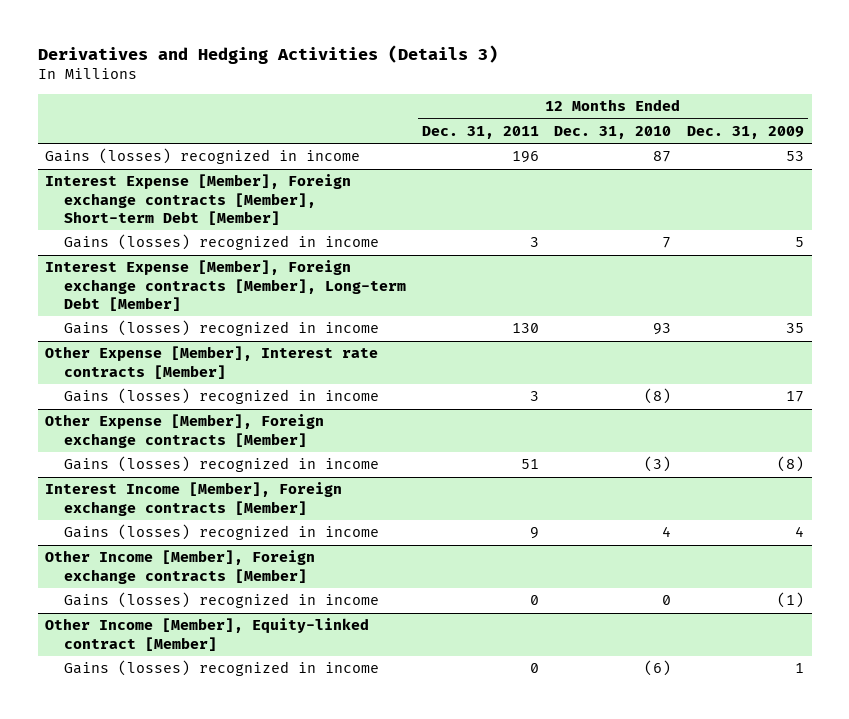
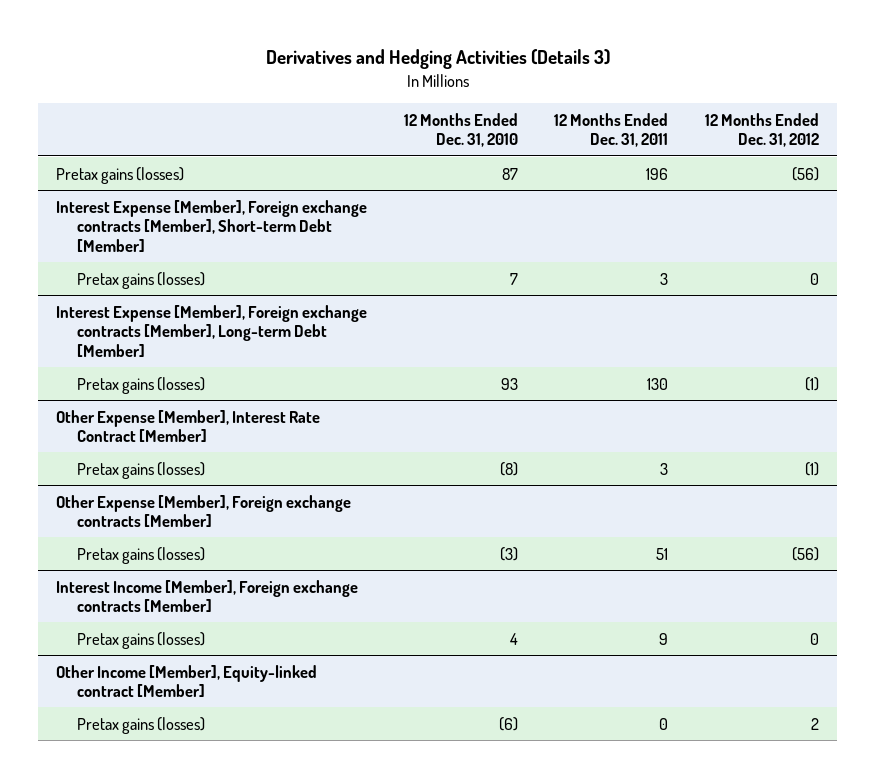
- | 12 Months Ended Dec. 31, 2011 | 12 Months Ended Dec. 31, 2010 | 12 Months Ended Dec. 31, 2009
+ | 12 Months Ended Dec. 31, 2010 | 12 Months Ended Dec. 31, 2011 | 12 Months Ended Dec. 31, 2012
- Gains (losses) recognized in income | 196 | 87 | 53
+ Pretax gains (losses) | 87 | 196 | (56)
@ Interest Expense [Member], Foreign exchange contracts [Member], Short-term Debt [Member]
- Gains (losses) recognized in income | 3 | 7 | 5
+ Pretax gains (losses) | 7 | 3 | 0
@ Interest Expense [Member], Foreign exchange contracts [Member], Long-term Debt [Member]
- Gains (losses) recognized in income | 130 | 93 | 35
- Other Expense [Member], Interest rate contracts [Member]
- Gains (losses) recognized in income | 3 | (8) | 17
@ Interest Expense [Member], Foreign exchange contracts [Member], Long-term Debt [Member]
+ Pretax gains (losses) | 93 | 130 | (1)
+ Other Expense [Member], Interest Rate Contract [Member]
+ Pretax gains (losses) | (8) | 3 | (1)
@ Other Expense [Member], Foreign exchange contracts [Member]
- Gains (losses) recognized in income | 51 | (3) | (8)
+ Pretax gains (losses) | (3) | 51 | (56)
@ Interest Income [Member], Foreign exchange contracts [Member]
- Gains (losses) recognized in income | 9 | 4 | 4
- Other Income [Member], Foreign exchange contracts [Member]
- Gains (losses) recognized in income | 0 | 0 | (1)
@ Interest Income [Member], Foreign exchange contracts [Member]
+ Pretax gains (losses) | 4 | 9 | 0
@ Other Income [Member], Equity-linked contract [Member]
- Gains (losses) recognized in income | 0 | (6) | 1
+ Pretax gains (losses) | (6) | 0 | 2

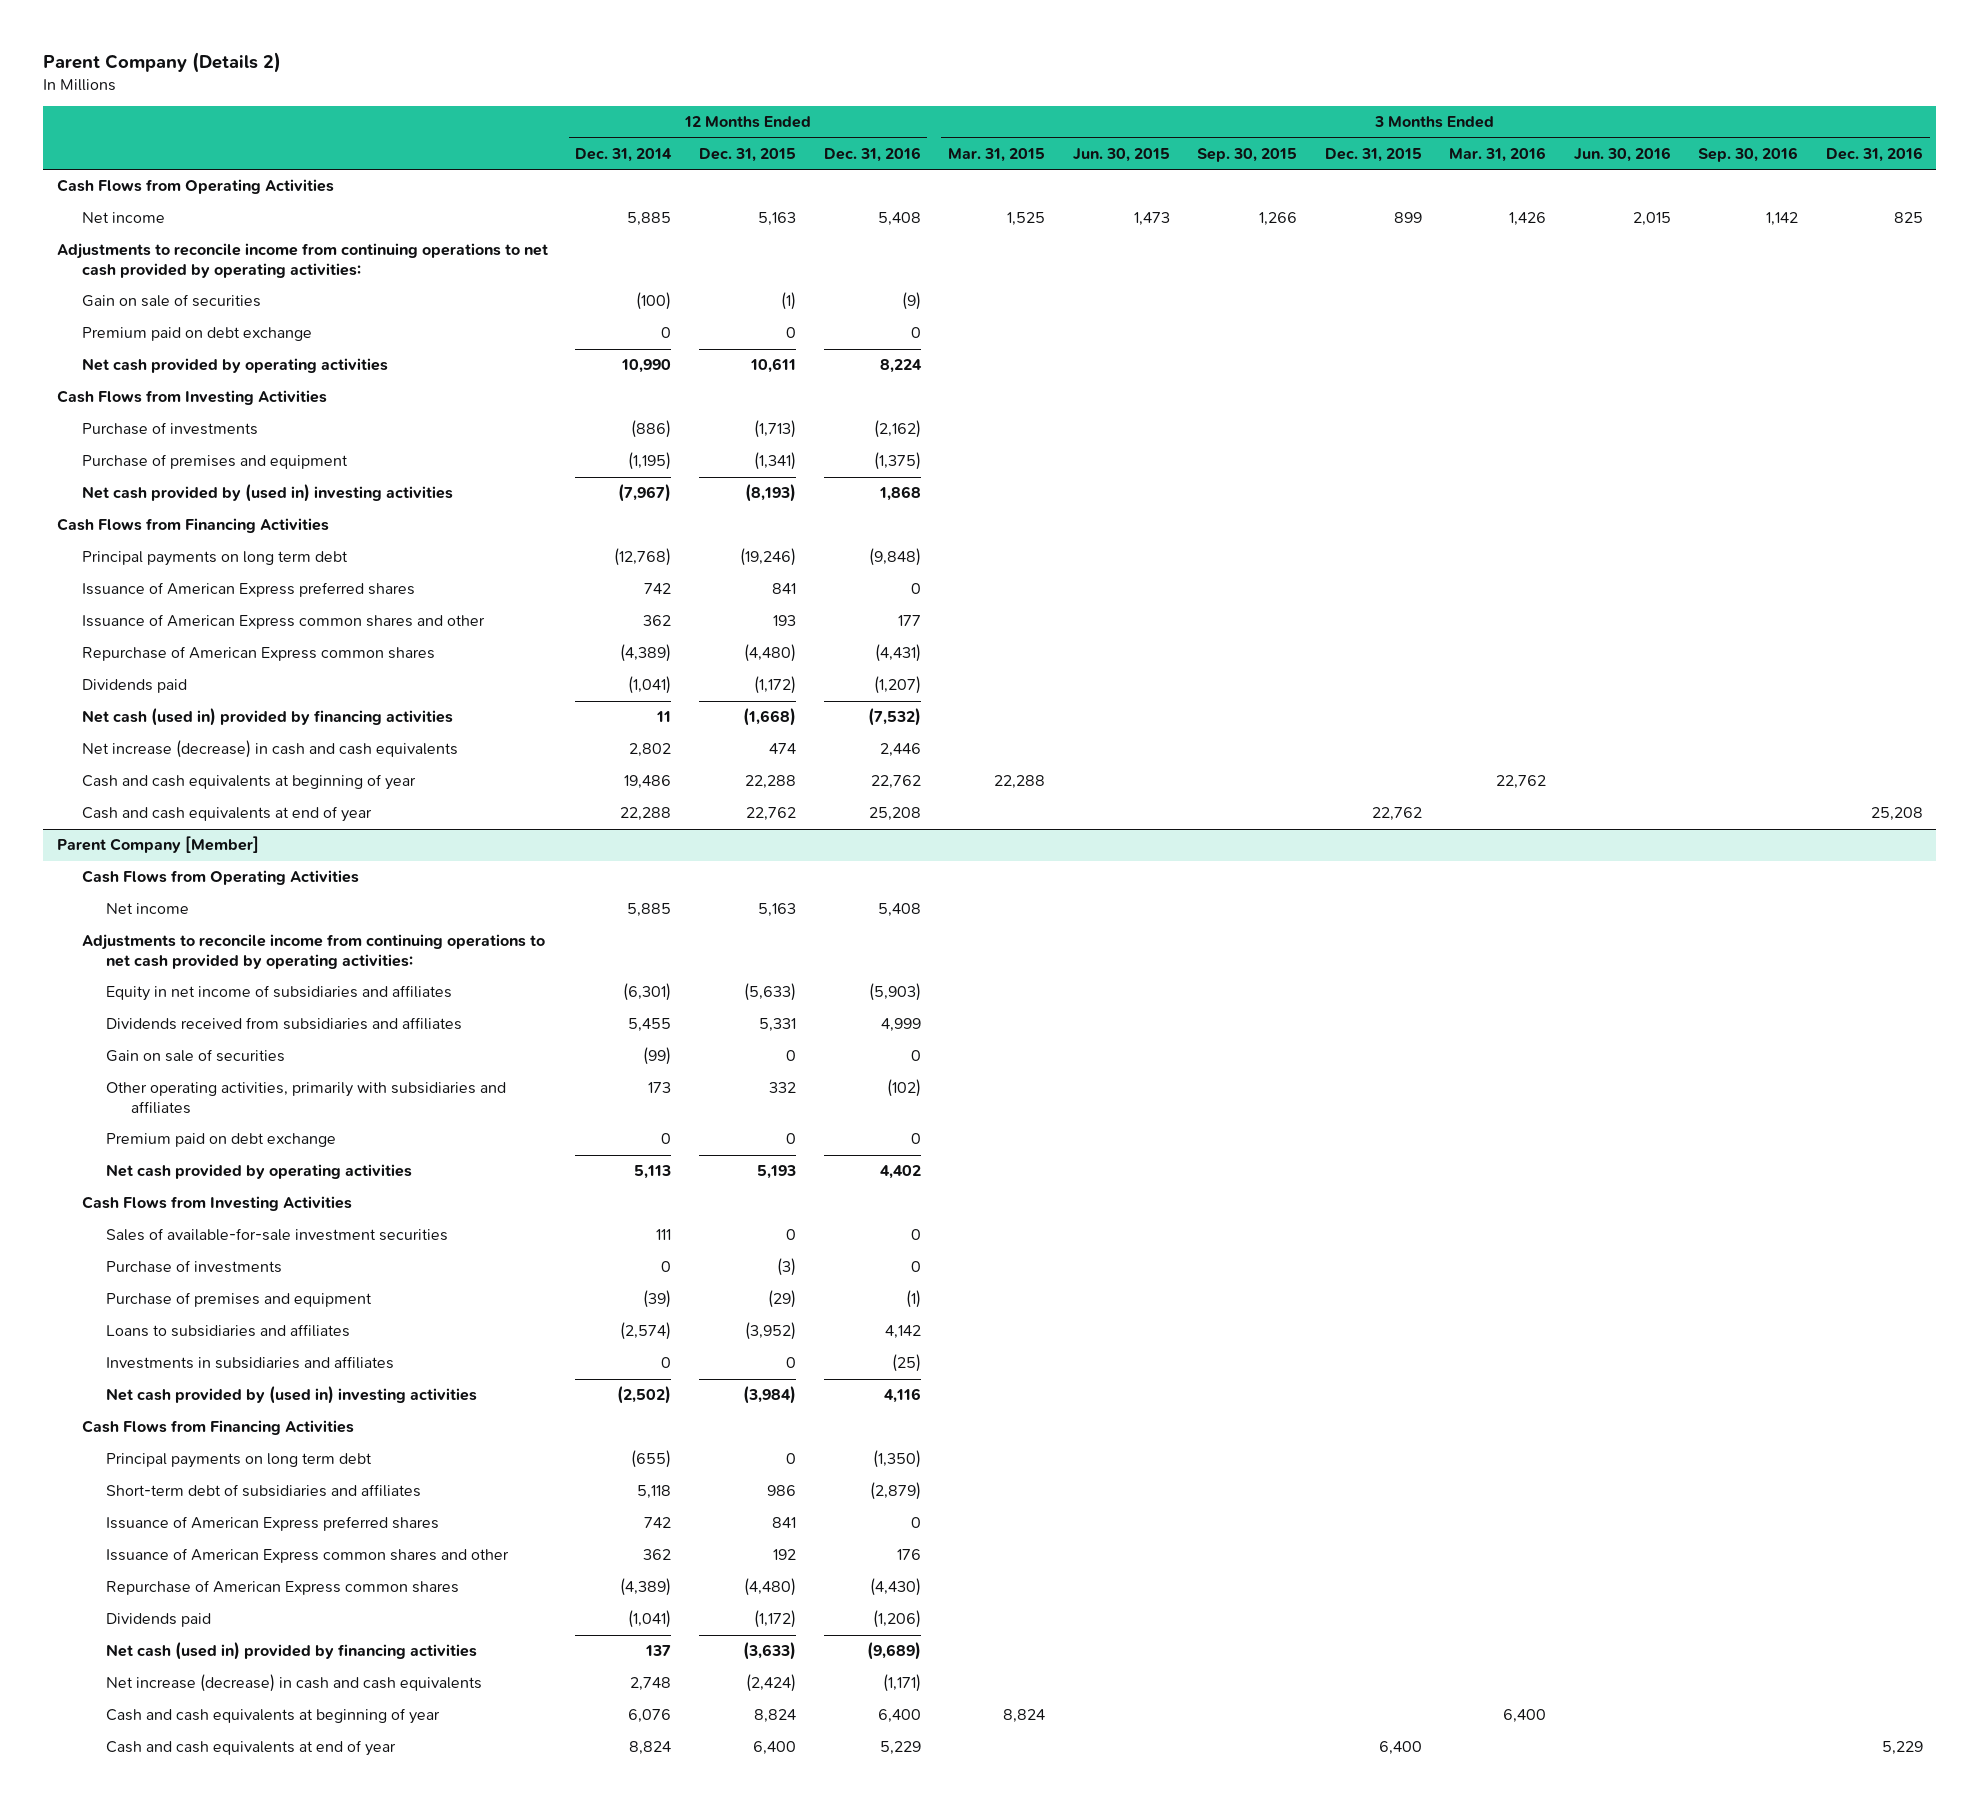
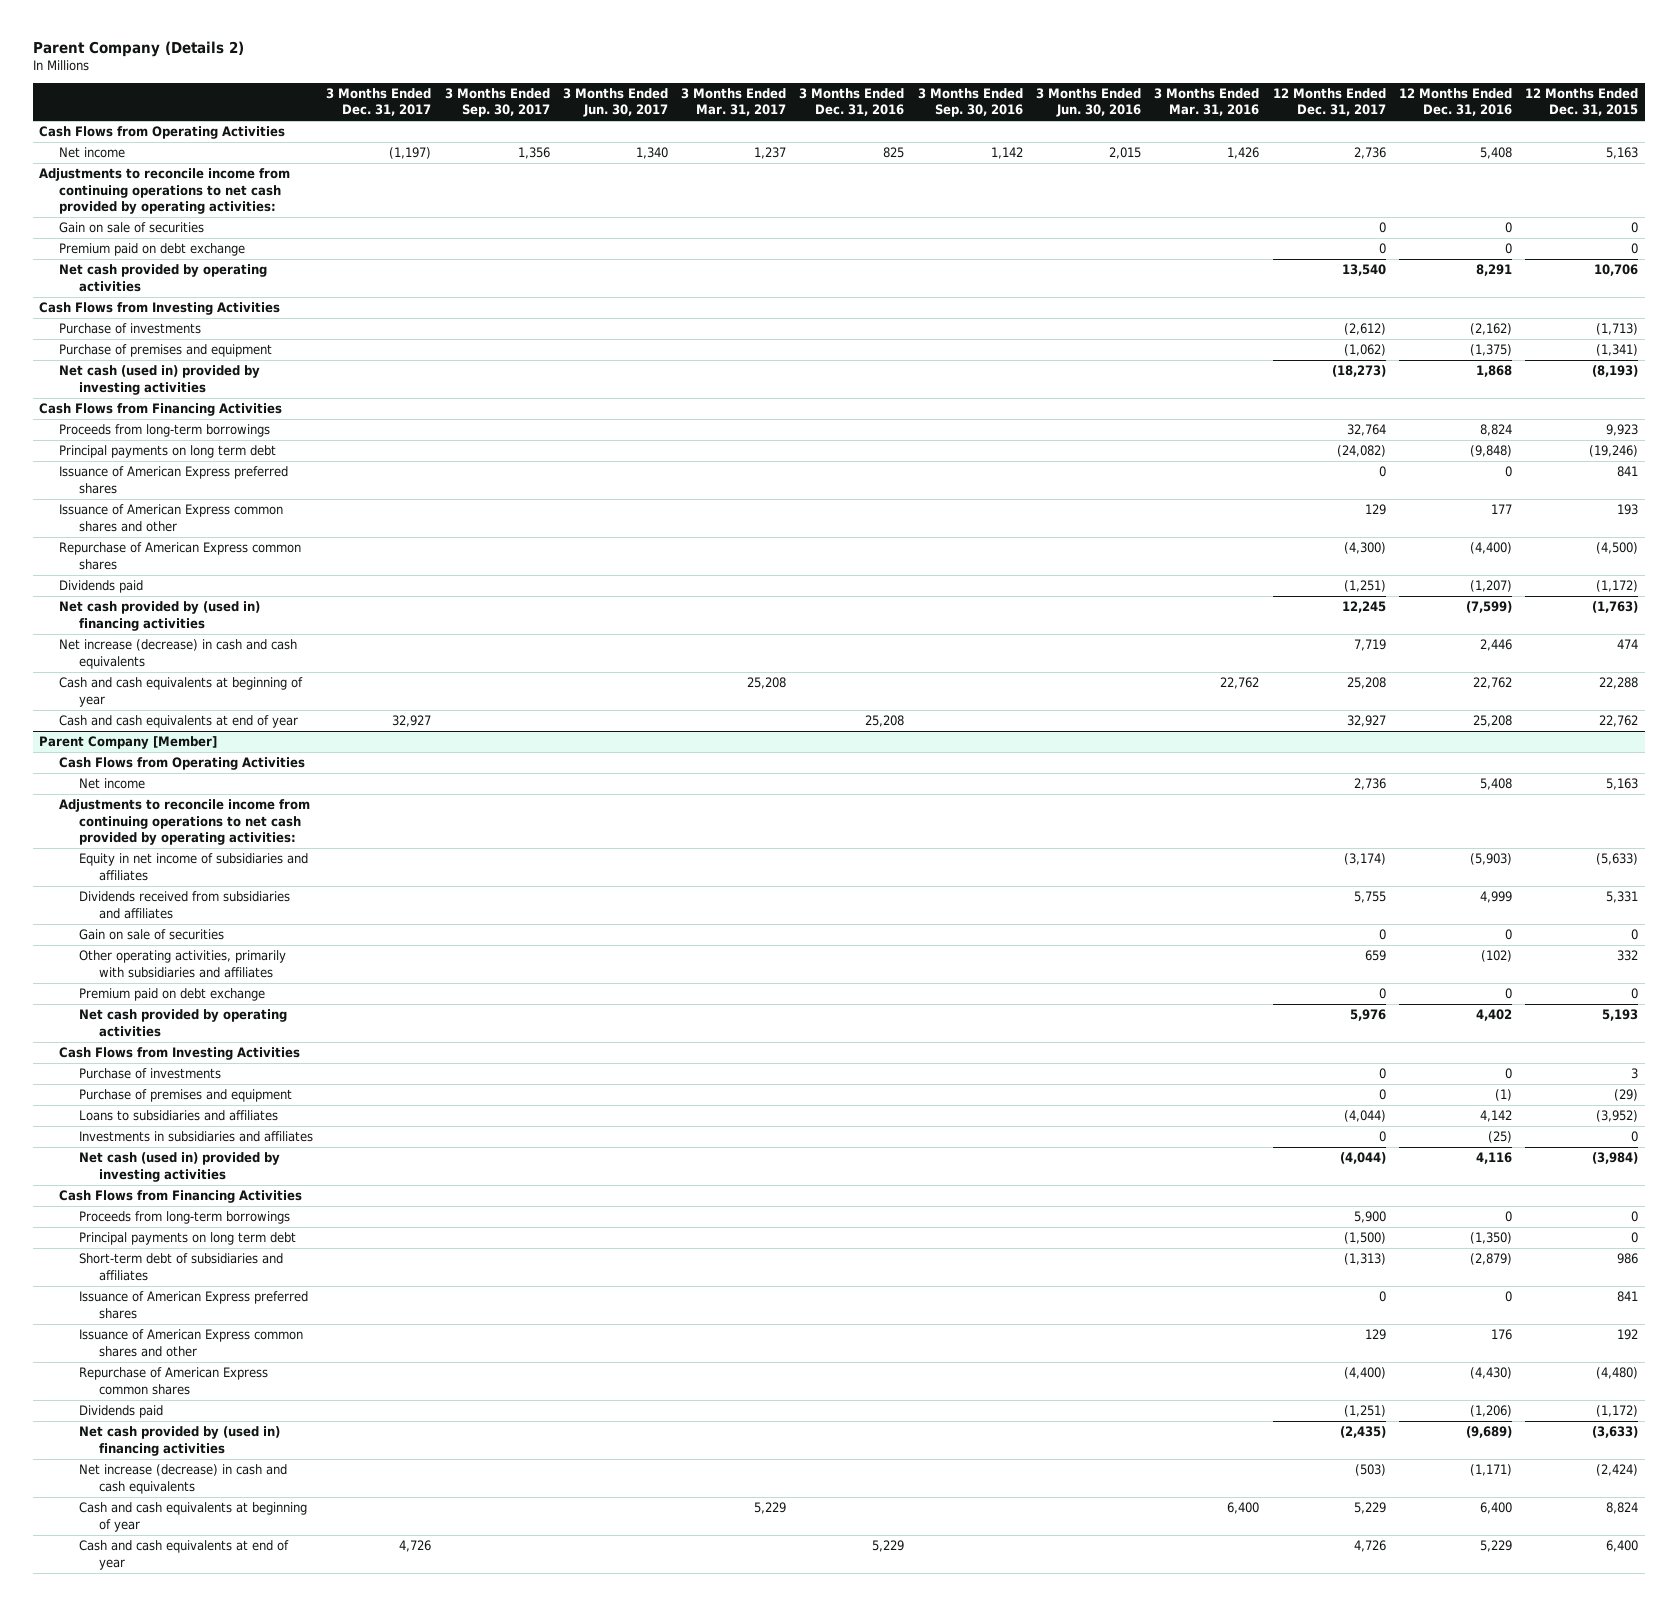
- | 12 Months Ended Dec. 31, 2014 | 12 Months Ended Dec. 31, 2015 | 12 Months Ended Dec. 31, 2016 | 3 Months Ended Mar. 31, 2015 | 3 Months Ended Jun. 30, 2015 | 3 Months Ended Sep. 30, 2015 | 3 Months Ended Dec. 31, 2015 | 3 Months Ended Mar. 31, 2016 | 3 Months Ended Jun. 30, 2016 | 3 Months Ended Sep. 30, 2016 | 3 Months Ended Dec. 31, 2016
+ | 3 Months Ended Dec. 31, 2017 | 3 Months Ended Sep. 30, 2017 | 3 Months Ended Jun. 30, 2017 | 3 Months Ended Mar. 31, 2017 | 3 Months Ended Dec. 31, 2016 | 3 Months Ended Sep. 30, 2016 | 3 Months Ended Jun. 30, 2016 | 3 Months Ended Mar. 31, 2016 | 12 Months Ended Dec. 31, 2017 | 12 Months Ended Dec. 31, 2016 | 12 Months Ended Dec. 31, 2015
- Gain on sale of securities | (100) | (1) | (9) | | | | | | | |
+ Gain on sale of securities | | | | | | | | | 0 | 0 | 0
- Net cash provided by operating activities | 10,990 | 10,611 | 8,224 | | | | | | | |
+ Net cash provided by operating activities | | | | | | | | | 13,540 | 8,291 | 10,706
- Net cash provided by (used in) investing activities | (7,967) | (8,193) | 1,868 | | | | | | | |
+ Net cash (used in) provided by investing activities | | | | | | | | | (18,273) | 1,868 | (8,193)
+ Proceeds from long-term borrowings | | | | | | | | | 32,764 | 8,824 | 9,923
- Repurchase of American Express common shares | (4,389) | (4,480) | (4,431) | | | | | | | |
+ Repurchase of American Express common shares | | | | | | | | | (4,300) | (4,400) | (4,500)
- Net cash (used in) provided by financing activities | 11 | (1,668) | (7,532) | | | | | | | |
+ Net cash provided by (used in) financing activities | | | | | | | | | 12,245 | (7,599) | (1,763)
@ Parent Company [Member]
- Sales of available-for-sale investment securities | 111 | 0 | 0 | | | | | | | |
- Purchase of investments | 0 | (3) | 0 | | | | | | | |
+ Purchase of investments | | | | | | | | | 0 | 0 | 3
- Net cash provided by (used in) investing activities | (2,502) | (3,984) | 4,116 | | | | | | | |
+ Net cash (used in) provided by investing activities | | | | | | | | | (4,044) | 4,116 | (3,984)
+ Proceeds from long-term borrowings | | | | | | | | | 5,900 | 0 | 0
- Net cash (used in) provided by financing activities | 137 | (3,633) | (9,689) | | | | | | | |
+ Net cash provided by (used in) financing activities | | | | | | | | | (2,435) | (9,689) | (3,633)

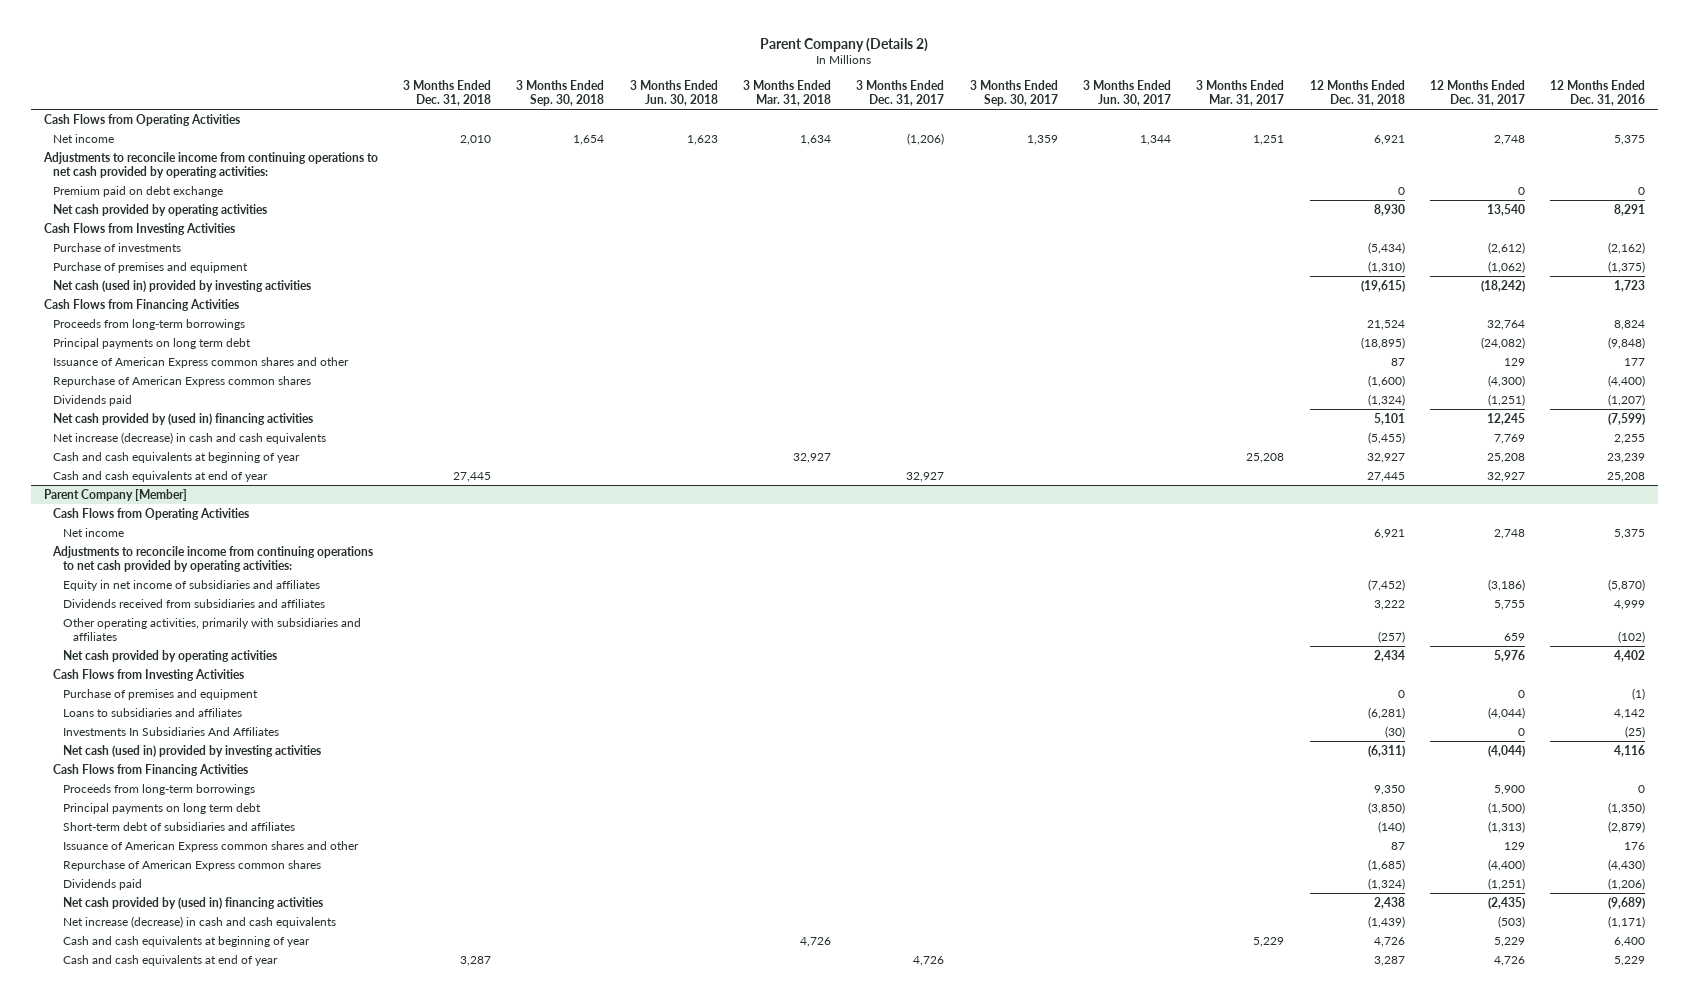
- | 3 Months Ended Dec. 31, 2017 | 3 Months Ended Sep. 30, 2017 | 3 Months Ended Jun. 30, 2017 | 3 Months Ended Mar. 31, 2017 | 3 Months Ended Dec. 31, 2016 | 3 Months Ended Sep. 30, 2016 | 3 Months Ended Jun. 30, 2016 | 3 Months Ended Mar. 31, 2016 | 12 Months Ended Dec. 31, 2017 | 12 Months Ended Dec. 31, 2016 | 12 Months Ended Dec. 31, 2015
+ | 3 Months Ended Dec. 31, 2018 | 3 Months Ended Sep. 30, 2018 | 3 Months Ended Jun. 30, 2018 | 3 Months Ended Mar. 31, 2018 | 3 Months Ended Dec. 31, 2017 | 3 Months Ended Sep. 30, 2017 | 3 Months Ended Jun. 30, 2017 | 3 Months Ended Mar. 31, 2017 | 12 Months Ended Dec. 31, 2018 | 12 Months Ended Dec. 31, 2017 | 12 Months Ended Dec. 31, 2016
- Net income | (1,197) | 1,356 | 1,340 | 1,237 | 825 | 1,142 | 2,015 | 1,426 | 2,736 | 5,408 | 5,163
+ Net income | 2,010 | 1,654 | 1,623 | 1,634 | (1,206) | 1,359 | 1,344 | 1,251 | 6,921 | 2,748 | 5,375
- Gain on sale of securities | | | | | | | | | 0 | 0 | 0
- Net cash (used in) provided by investing activities | | | | | | | | | (18,273) | 1,868 | (8,193)
+ Net cash (used in) provided by investing activities | | | | | | | | | (19,615) | (18,242) | 1,723
- Issuance of American Express preferred shares | | | | | | | | | 0 | 0 | 841
- Net increase (decrease) in cash and cash equivalents | | | | | | | | | 7,719 | 2,446 | 474
- Cash and cash equivalents at beginning of year | | | | 25,208 | | | | 22,762 | 25,208 | 22,762 | 22,288
+ Net increase (decrease) in cash and cash equivalents | | | | | | | | | (5,455) | 7,769 | 2,255
+ Cash and cash equivalents at beginning of year | | | | 32,927 | | | | 25,208 | 32,927 | 25,208 | 23,239
@ Parent Company [Member]
- Net income | | | | | | | | | 2,736 | 5,408 | 5,163
+ Net income | | | | | | | | | 6,921 | 2,748 | 5,375
- Equity in net income of subsidiaries and affiliates | | | | | | | | | (3,174) | (5,903) | (5,633)
+ Equity in net income of subsidiaries and affiliates | | | | | | | | | (7,452) | (3,186) | (5,870)
- Gain on sale of securities | | | | | | | | | 0 | 0 | 0
- Premium paid on debt exchange | | | | | | | | | 0 | 0 | 0
- Purchase of investments | | | | | | | | | 0 | 0 | 3
- Investments in subsidiaries and affiliates | | | | | | | | | 0 | (25) | 0
+ Investments In Subsidiaries And Affiliates | | | | | | | | | (30) | 0 | (25)
- Issuance of American Express preferred shares | | | | | | | | | 0 | 0 | 841

